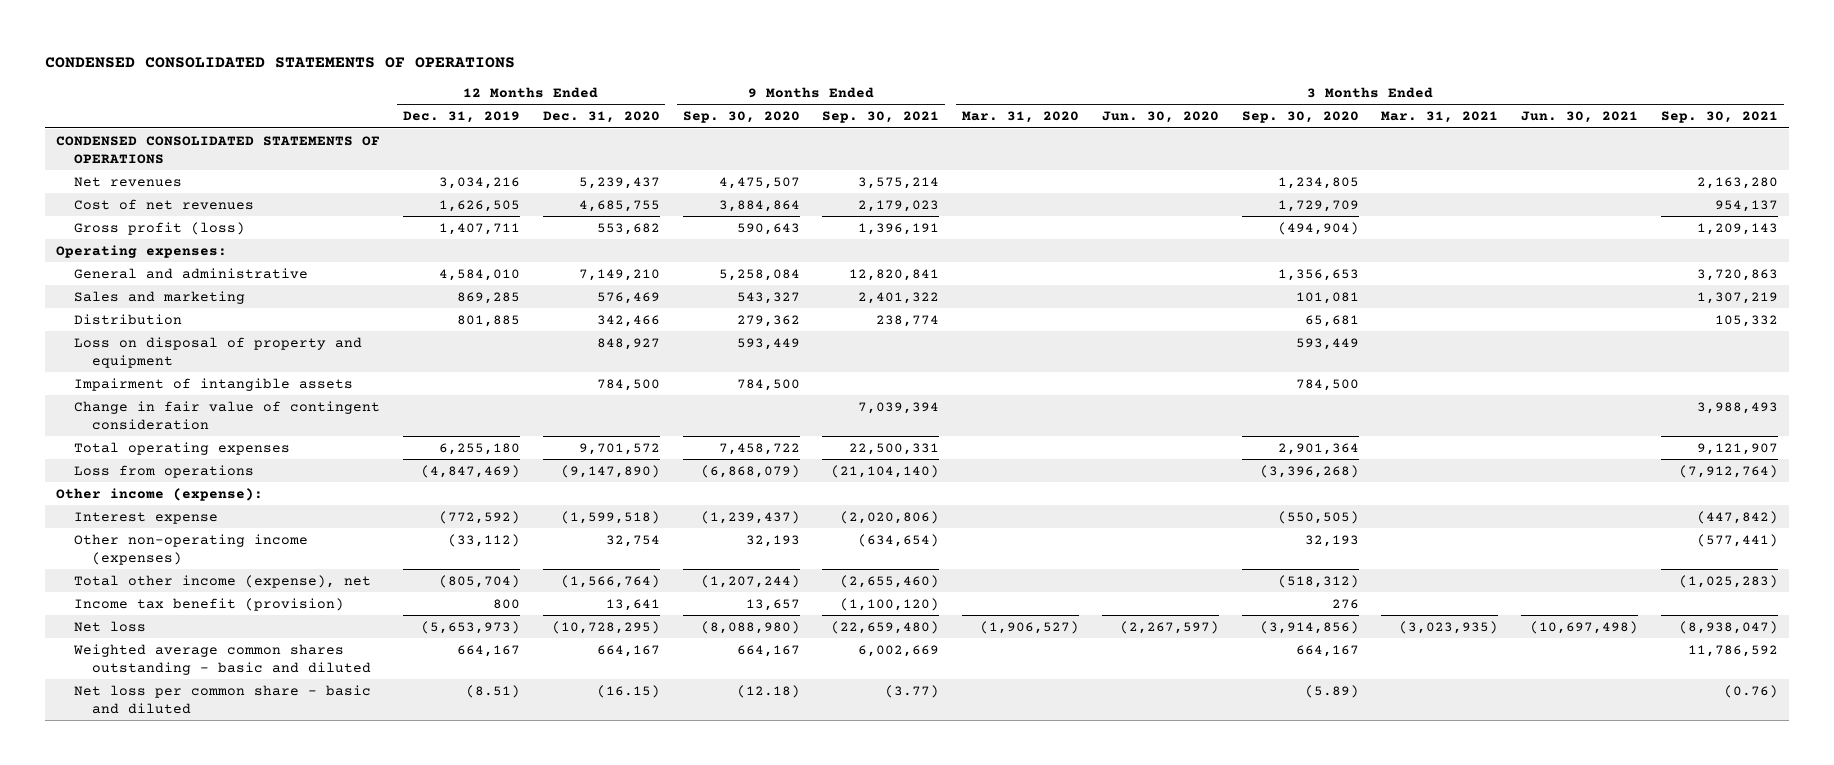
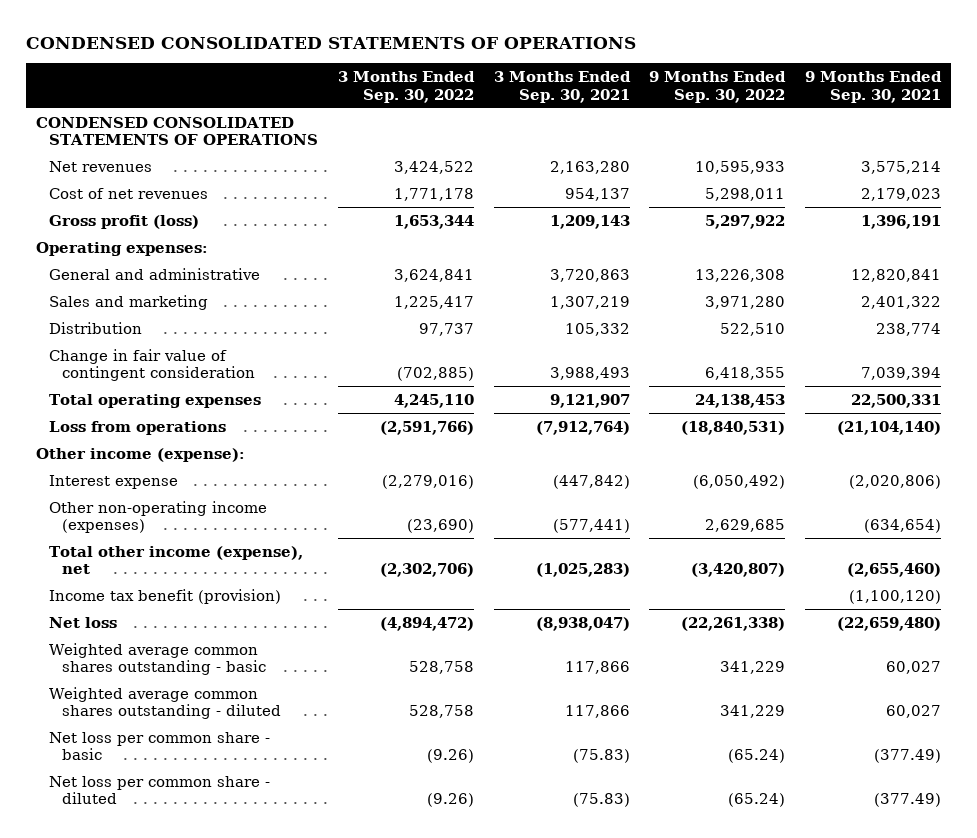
- | 12 Months Ended Dec. 31, 2019 | 12 Months Ended Dec. 31, 2020 | 9 Months Ended Sep. 30, 2020 | 9 Months Ended Sep. 30, 2021 | 3 Months Ended Mar. 31, 2020 | 3 Months Ended Jun. 30, 2020 | 3 Months Ended Sep. 30, 2020 | 3 Months Ended Mar. 31, 2021 | 3 Months Ended Jun. 30, 2021 | 3 Months Ended Sep. 30, 2021
+ | 3 Months Ended Sep. 30, 2022 | 3 Months Ended Sep. 30, 2021 | 9 Months Ended Sep. 30, 2022 | 9 Months Ended Sep. 30, 2021
- Loss on disposal of property and equipment | | 848,927 | 593,449 | | | | 593,449 | | |
- Impairment of intangible assets | | 784,500 | 784,500 | | | | 784,500 | | |
- Weighted average common shares outstanding - basic and diluted | 664,167 | 664,167 | 664,167 | 6,002,669 | | | 664,167 | | | 11,786,592
- Net loss per common share - basic and diluted | (8.51) | (16.15) | (12.18) | (3.77) | | | (5.89) | | | (0.76)
+ Weighted average common shares outstanding - basic | 528,758 | 117,866 | 341,229 | 60,027
+ Weighted average common shares outstanding - diluted | 528,758 | 117,866 | 341,229 | 60,027
+ Net loss per common share - basic | (9.26) | (75.83) | (65.24) | (377.49)
+ Net loss per common share - diluted | (9.26) | (75.83) | (65.24) | (377.49)

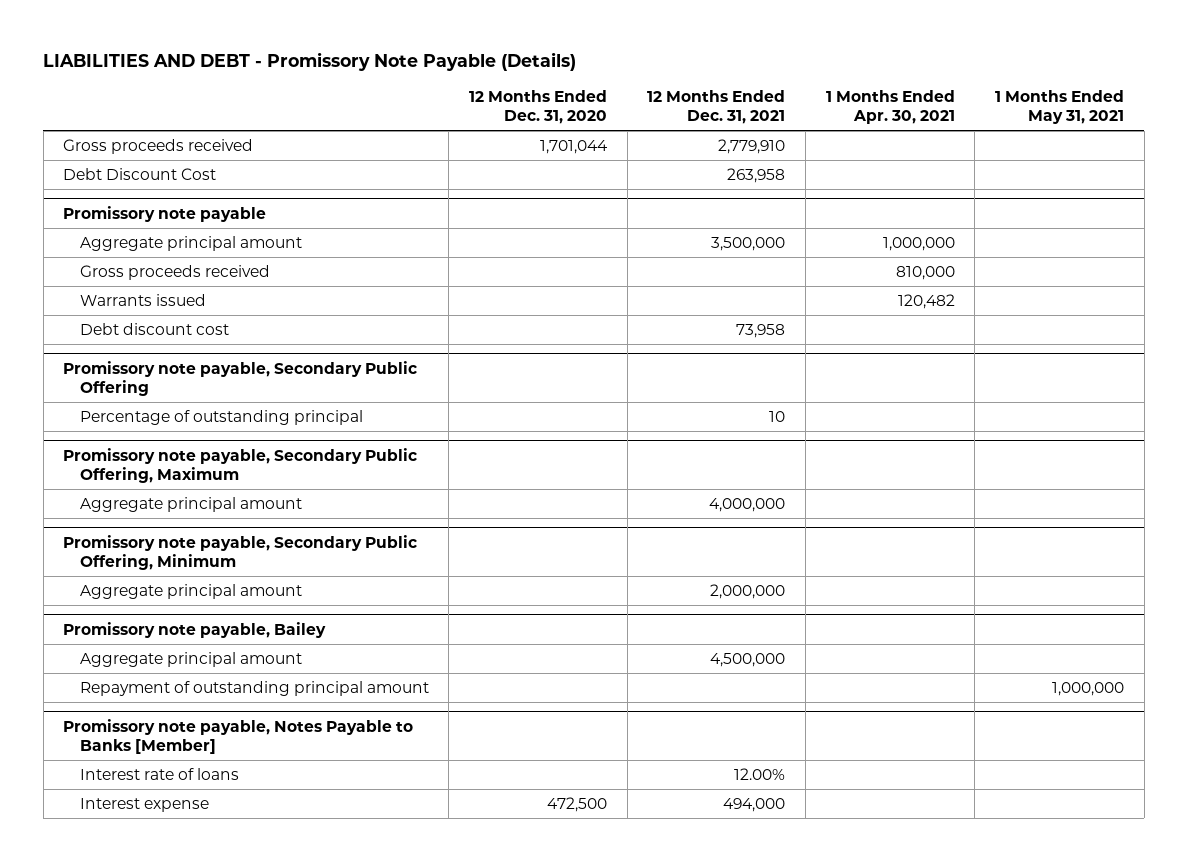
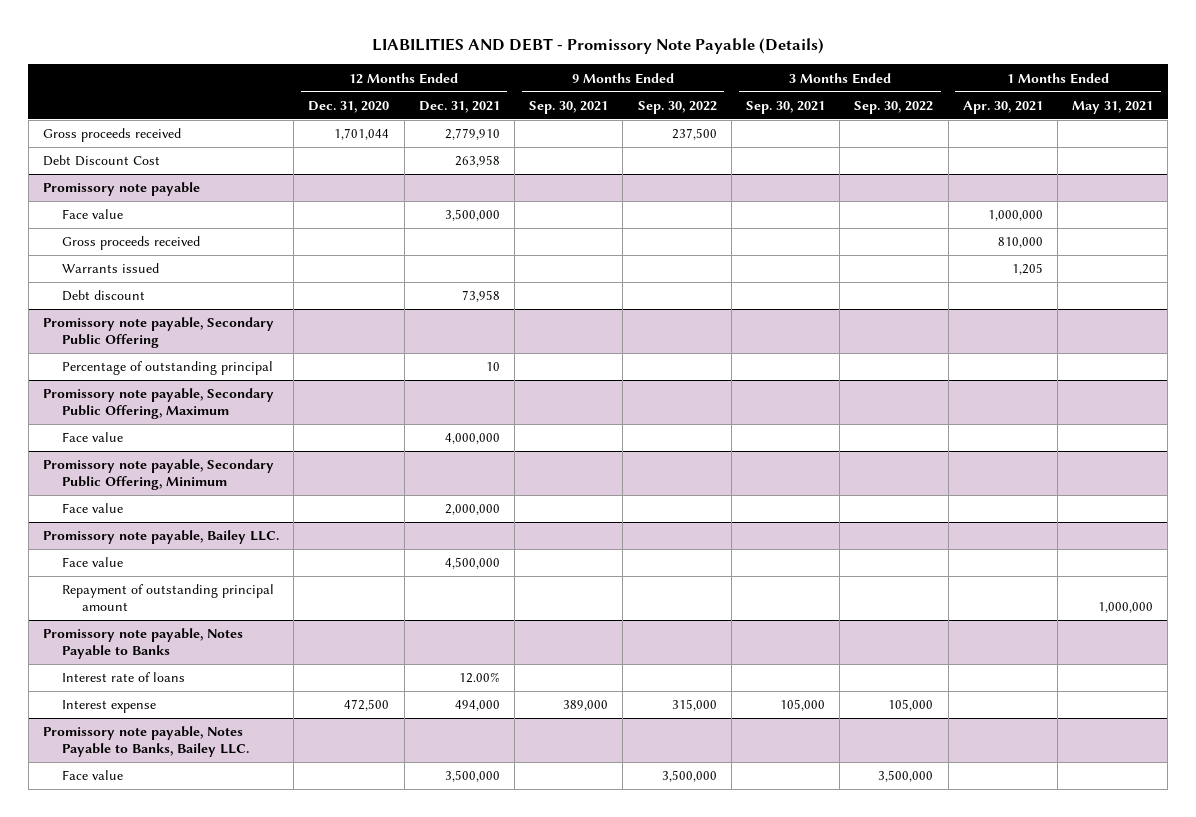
- | 12 Months Ended Dec. 31, 2020 | 12 Months Ended Dec. 31, 2021 | 1 Months Ended Apr. 30, 2021 | 1 Months Ended May 31, 2021
+ | 12 Months Ended Dec. 31, 2020 | 12 Months Ended Dec. 31, 2021 | 9 Months Ended Sep. 30, 2021 | 9 Months Ended Sep. 30, 2022 | 3 Months Ended Sep. 30, 2021 | 3 Months Ended Sep. 30, 2022 | 1 Months Ended Apr. 30, 2021 | 1 Months Ended May 31, 2021
@ Promissory note payable
- Aggregate principal amount | | 3,500,000 | 1,000,000 |
+ Face value | | 3,500,000 | | | | | 1,000,000 |
- Warrants issued | | | 120,482 |
- Debt discount cost | | 73,958 | |
+ Warrants issued | | | | | | | 1,205 |
+ Debt discount | | 73,958 | | | | | |
@ Promissory note payable, Secondary Public Offering, Maximum
- Aggregate principal amount | | 4,000,000 | |
+ Face value | | 4,000,000 | | | | | |
@ Promissory note payable, Secondary Public Offering, Minimum
- Aggregate principal amount | | 2,000,000 | |
- Promissory note payable, Bailey
- Aggregate principal amount | | 4,500,000 | |
@ Promissory note payable, Secondary Public Offering, Minimum
+ Face value | | 2,000,000 | | | | | |
+ Promissory note payable, Bailey LLC.
+ Face value | | 4,500,000 | | | | | |
- Promissory note payable, Notes Payable to Banks [Member]
+ Promissory note payable, Notes Payable to Banks
+ Promissory note payable, Notes Payable to Banks, Bailey LLC.
+ Face value | | 3,500,000 | | 3,500,000 | | 3,500,000 | |

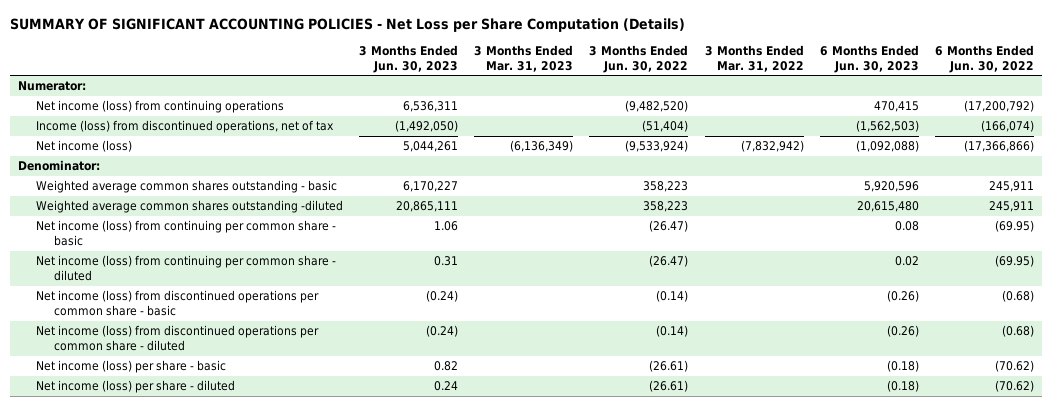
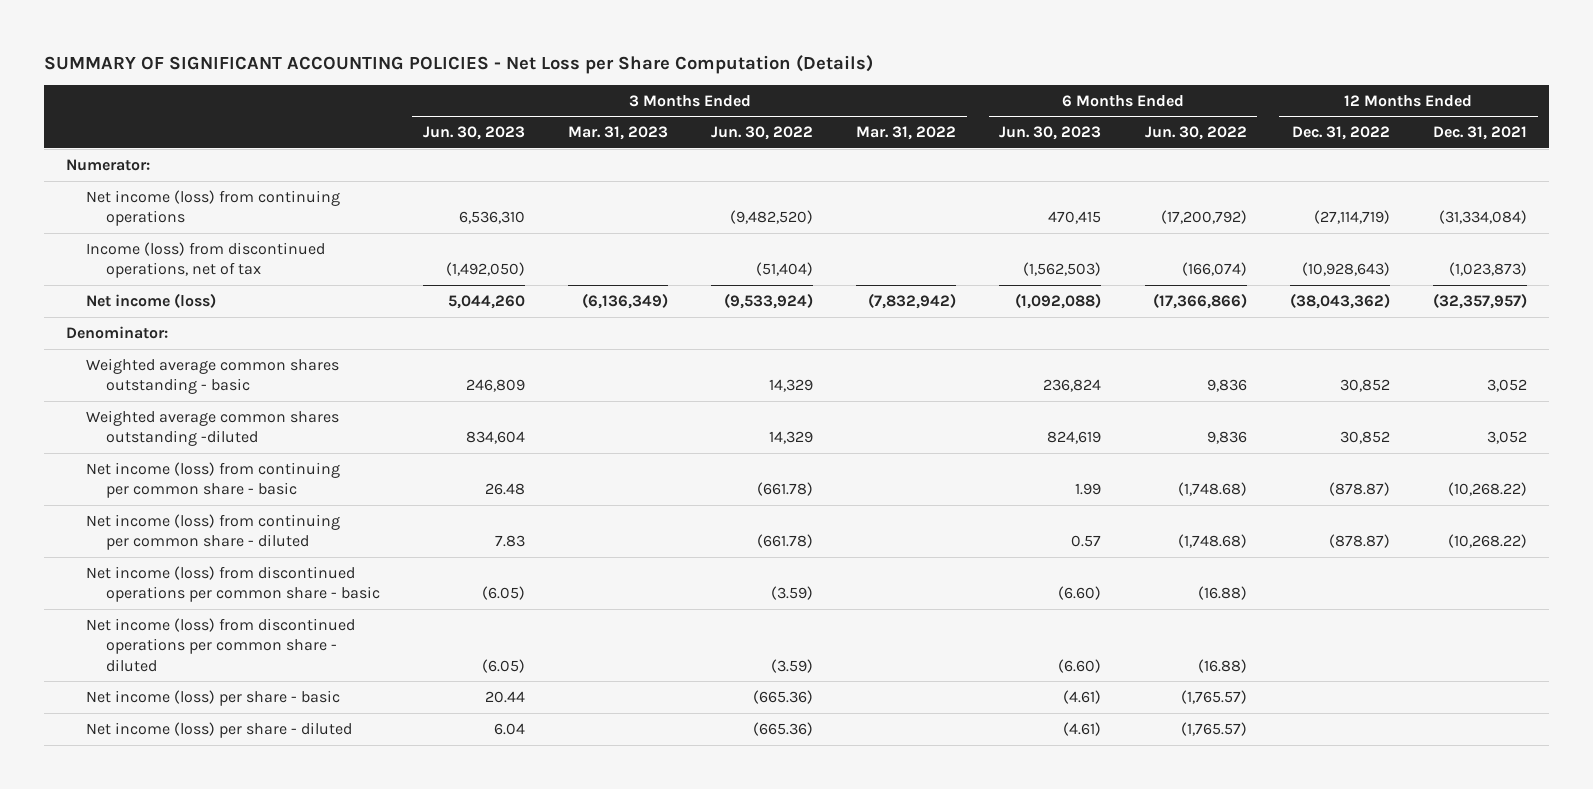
- | 3 Months Ended Jun. 30, 2023 | 3 Months Ended Mar. 31, 2023 | 3 Months Ended Jun. 30, 2022 | 3 Months Ended Mar. 31, 2022 | 6 Months Ended Jun. 30, 2023 | 6 Months Ended Jun. 30, 2022
+ | 3 Months Ended Jun. 30, 2023 | 3 Months Ended Mar. 31, 2023 | 3 Months Ended Jun. 30, 2022 | 3 Months Ended Mar. 31, 2022 | 6 Months Ended Jun. 30, 2023 | 6 Months Ended Jun. 30, 2022 | 12 Months Ended Dec. 31, 2022 | 12 Months Ended Dec. 31, 2021
- Net income (loss) from continuing operations | 6,536,311 | | (9,482,520) | | 470,415 | (17,200,792)
+ Net income (loss) from continuing operations | 6,536,310 | | (9,482,520) | | 470,415 | (17,200,792) | (27,114,719) | (31,334,084)
- Net income (loss) | 5,044,261 | (6,136,349) | (9,533,924) | (7,832,942) | (1,092,088) | (17,366,866)
+ Net income (loss) | 5,044,260 | (6,136,349) | (9,533,924) | (7,832,942) | (1,092,088) | (17,366,866) | (38,043,362) | (32,357,957)
- Weighted average common shares outstanding - basic | 6,170,227 | | 358,223 | | 5,920,596 | 245,911
- Weighted average common shares outstanding -diluted | 20,865,111 | | 358,223 | | 20,615,480 | 245,911
- Net income (loss) from continuing per common share - basic | 1.06 | | (26.47) | | 0.08 | (69.95)
- Net income (loss) from continuing per common share - diluted | 0.31 | | (26.47) | | 0.02 | (69.95)
- Net income (loss) from discontinued operations per common share - basic | (0.24) | | (0.14) | | (0.26) | (0.68)
- Net income (loss) from discontinued operations per common share - diluted | (0.24) | | (0.14) | | (0.26) | (0.68)
- Net income (loss) per share - basic | 0.82 | | (26.61) | | (0.18) | (70.62)
- Net income (loss) per share - diluted | 0.24 | | (26.61) | | (0.18) | (70.62)
+ Weighted average common shares outstanding - basic | 246,809 | | 14,329 | | 236,824 | 9,836 | 30,852 | 3,052
+ Weighted average common shares outstanding -diluted | 834,604 | | 14,329 | | 824,619 | 9,836 | 30,852 | 3,052
+ Net income (loss) from continuing per common share - basic | 26.48 | | (661.78) | | 1.99 | (1,748.68) | (878.87) | (10,268.22)
+ Net income (loss) from continuing per common share - diluted | 7.83 | | (661.78) | | 0.57 | (1,748.68) | (878.87) | (10,268.22)
+ Net income (loss) from discontinued operations per common share - basic | (6.05) | | (3.59) | | (6.60) | (16.88) | |
+ Net income (loss) from discontinued operations per common share - diluted | (6.05) | | (3.59) | | (6.60) | (16.88) | |
+ Net income (loss) per share - basic | 20.44 | | (665.36) | | (4.61) | (1,765.57) | |
+ Net income (loss) per share - diluted | 6.04 | | (665.36) | | (4.61) | (1,765.57) | |

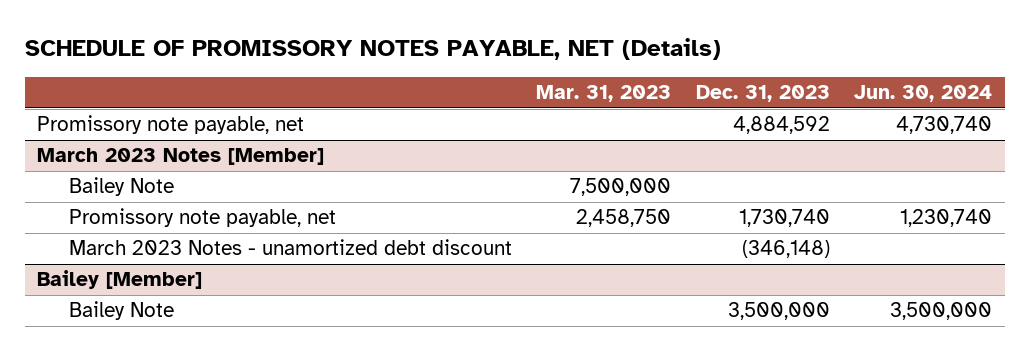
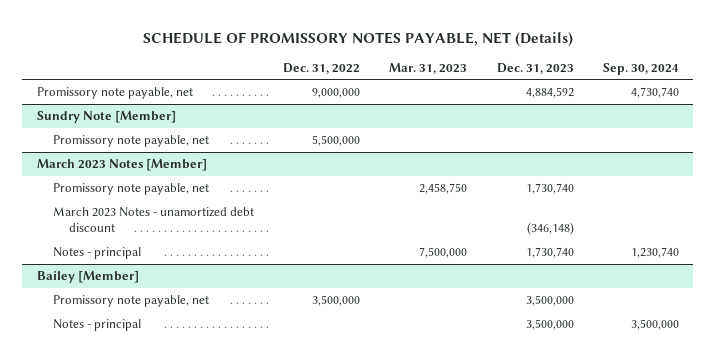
- | Mar. 31, 2023 | Dec. 31, 2023 | Jun. 30, 2024
+ | Dec. 31, 2022 | Mar. 31, 2023 | Dec. 31, 2023 | Sep. 30, 2024
+ Sundry Note [Member]
+ Promissory note payable, net | 5,500,000 | | |
@ March 2023 Notes [Member]
- Bailey Note | 7,500,000 | |
+ Notes - principal | | 7,500,000 | 1,730,740 | 1,230,740
@ Bailey [Member]
- Bailey Note | | 3,500,000 | 3,500,000
+ Promissory note payable, net | 3,500,000 | | 3,500,000 |
+ Notes - principal | | | 3,500,000 | 3,500,000

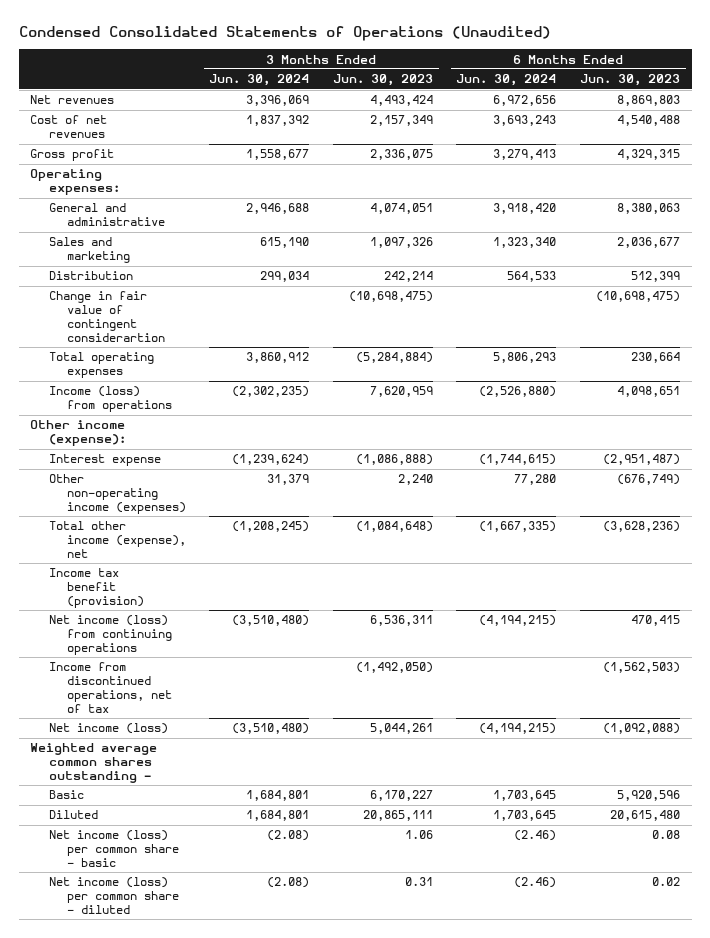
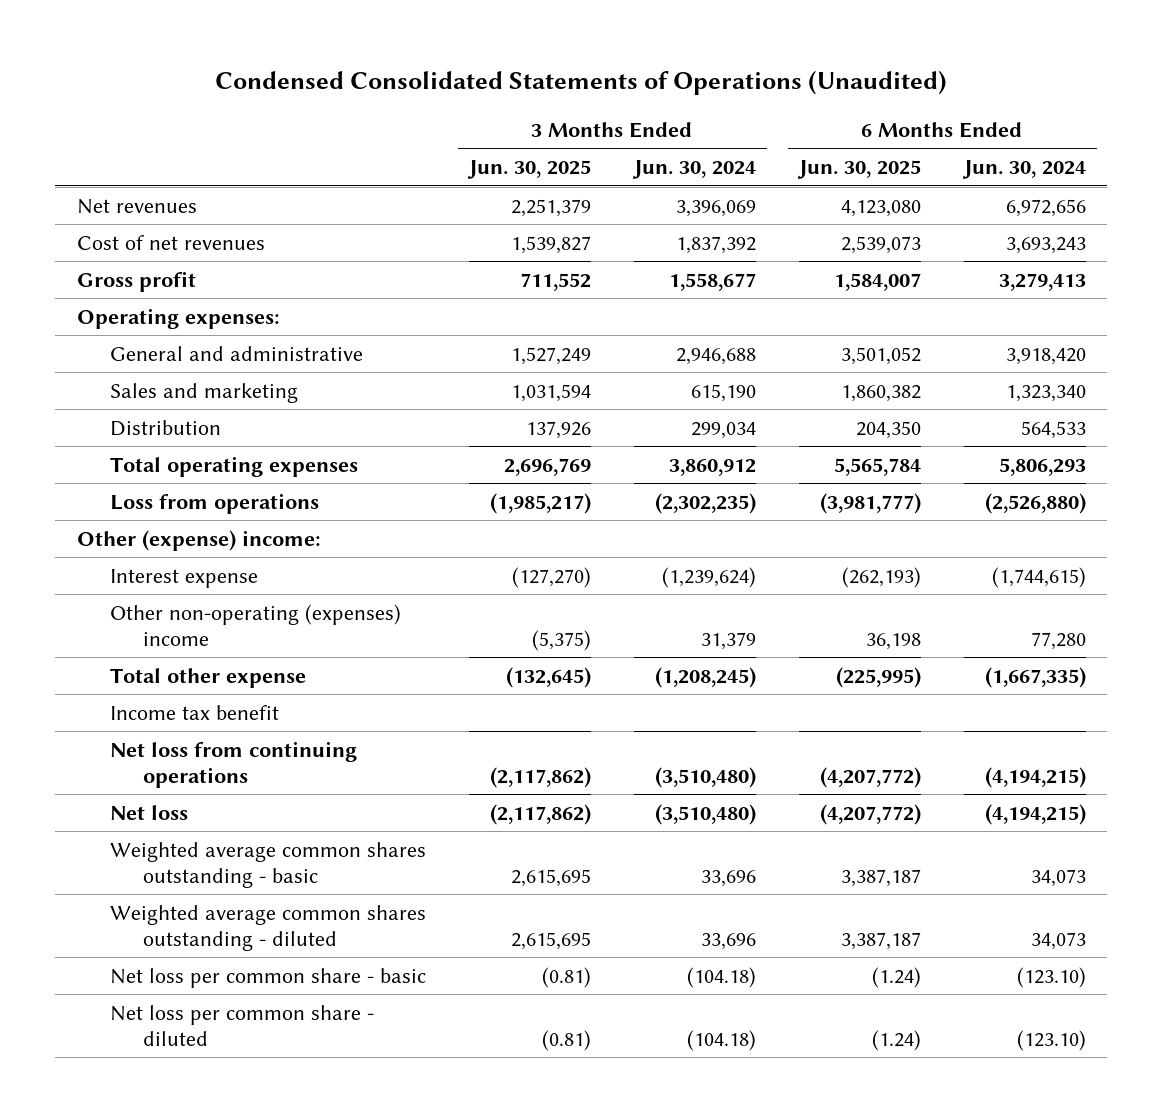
- | 3 Months Ended Jun. 30, 2024 | 3 Months Ended Jun. 30, 2023 | 6 Months Ended Jun. 30, 2024 | 6 Months Ended Jun. 30, 2023
+ | 3 Months Ended Jun. 30, 2025 | 3 Months Ended Jun. 30, 2024 | 6 Months Ended Jun. 30, 2025 | 6 Months Ended Jun. 30, 2024
- Change in fair value of contingent considerartion | | (10,698,475) | | (10,698,475)
- Income (loss) from operations | (2,302,235) | 7,620,959 | (2,526,880) | 4,098,651
- Other income (expense):
+ Loss from operations | (1,985,217) | (2,302,235) | (3,981,777) | (2,526,880)
+ Other (expense) income:
- Other non-operating income (expenses) | 31,379 | 2,240 | 77,280 | (676,749)
- Total other income (expense), net | (1,208,245) | (1,084,648) | (1,667,335) | (3,628,236)
- Income tax benefit (provision)
- Net income (loss) from continuing operations | (3,510,480) | 6,536,311 | (4,194,215) | 470,415
- Income from discontinued operations, net of tax | | (1,492,050) | | (1,562,503)
- Net income (loss) | (3,510,480) | 5,044,261 | (4,194,215) | (1,092,088)
- Weighted average common shares outstanding -
- Basic | 1,684,801 | 6,170,227 | 1,703,645 | 5,920,596
- Diluted | 1,684,801 | 20,865,111 | 1,703,645 | 20,615,480
- Net income (loss) per common share - basic | (2.08) | 1.06 | (2.46) | 0.08
- Net income (loss) per common share - diluted | (2.08) | 0.31 | (2.46) | 0.02
+ Other non-operating (expenses) income | (5,375) | 31,379 | 36,198 | 77,280
+ Total other expense | (132,645) | (1,208,245) | (225,995) | (1,667,335)
+ Income tax benefit
+ Net loss from continuing operations | (2,117,862) | (3,510,480) | (4,207,772) | (4,194,215)
+ Net loss | (2,117,862) | (3,510,480) | (4,207,772) | (4,194,215)
+ Weighted average common shares outstanding - basic | 2,615,695 | 33,696 | 3,387,187 | 34,073
+ Weighted average common shares outstanding - diluted | 2,615,695 | 33,696 | 3,387,187 | 34,073
+ Net loss per common share - basic | (0.81) | (104.18) | (1.24) | (123.10)
+ Net loss per common share - diluted | (0.81) | (104.18) | (1.24) | (123.10)

